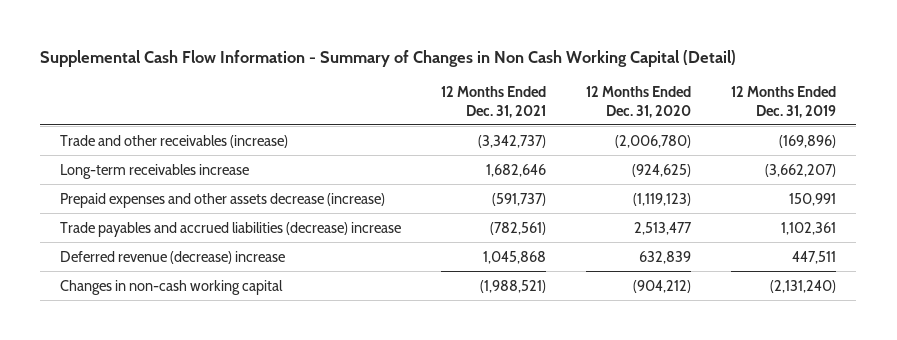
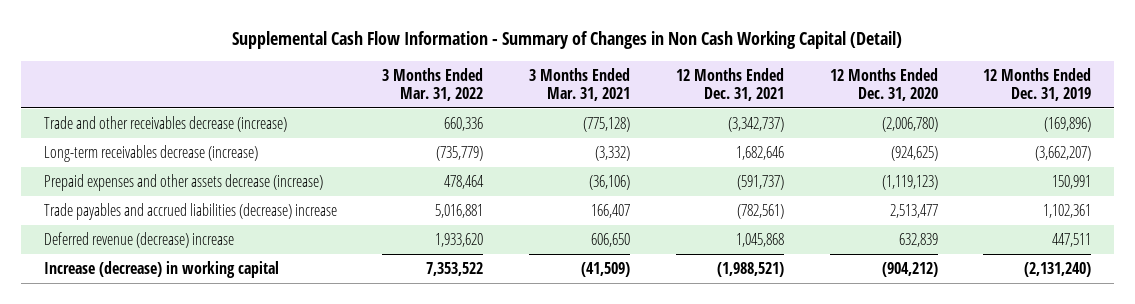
- | 12 Months Ended Dec. 31, 2021 | 12 Months Ended Dec. 31, 2020 | 12 Months Ended Dec. 31, 2019
+ | 3 Months Ended Mar. 31, 2022 | 3 Months Ended Mar. 31, 2021 | 12 Months Ended Dec. 31, 2021 | 12 Months Ended Dec. 31, 2020 | 12 Months Ended Dec. 31, 2019
- Trade and other receivables (increase) | (3,342,737) | (2,006,780) | (169,896)
- Long-term receivables increase | 1,682,646 | (924,625) | (3,662,207)
+ Trade and other receivables decrease (increase) | 660,336 | (775,128) | (3,342,737) | (2,006,780) | (169,896)
+ Long-term receivables decrease (increase) | (735,779) | (3,332) | 1,682,646 | (924,625) | (3,662,207)
- Changes in non-cash working capital | (1,988,521) | (904,212) | (2,131,240)
+ Increase (decrease) in working capital | 7,353,522 | (41,509) | (1,988,521) | (904,212) | (2,131,240)

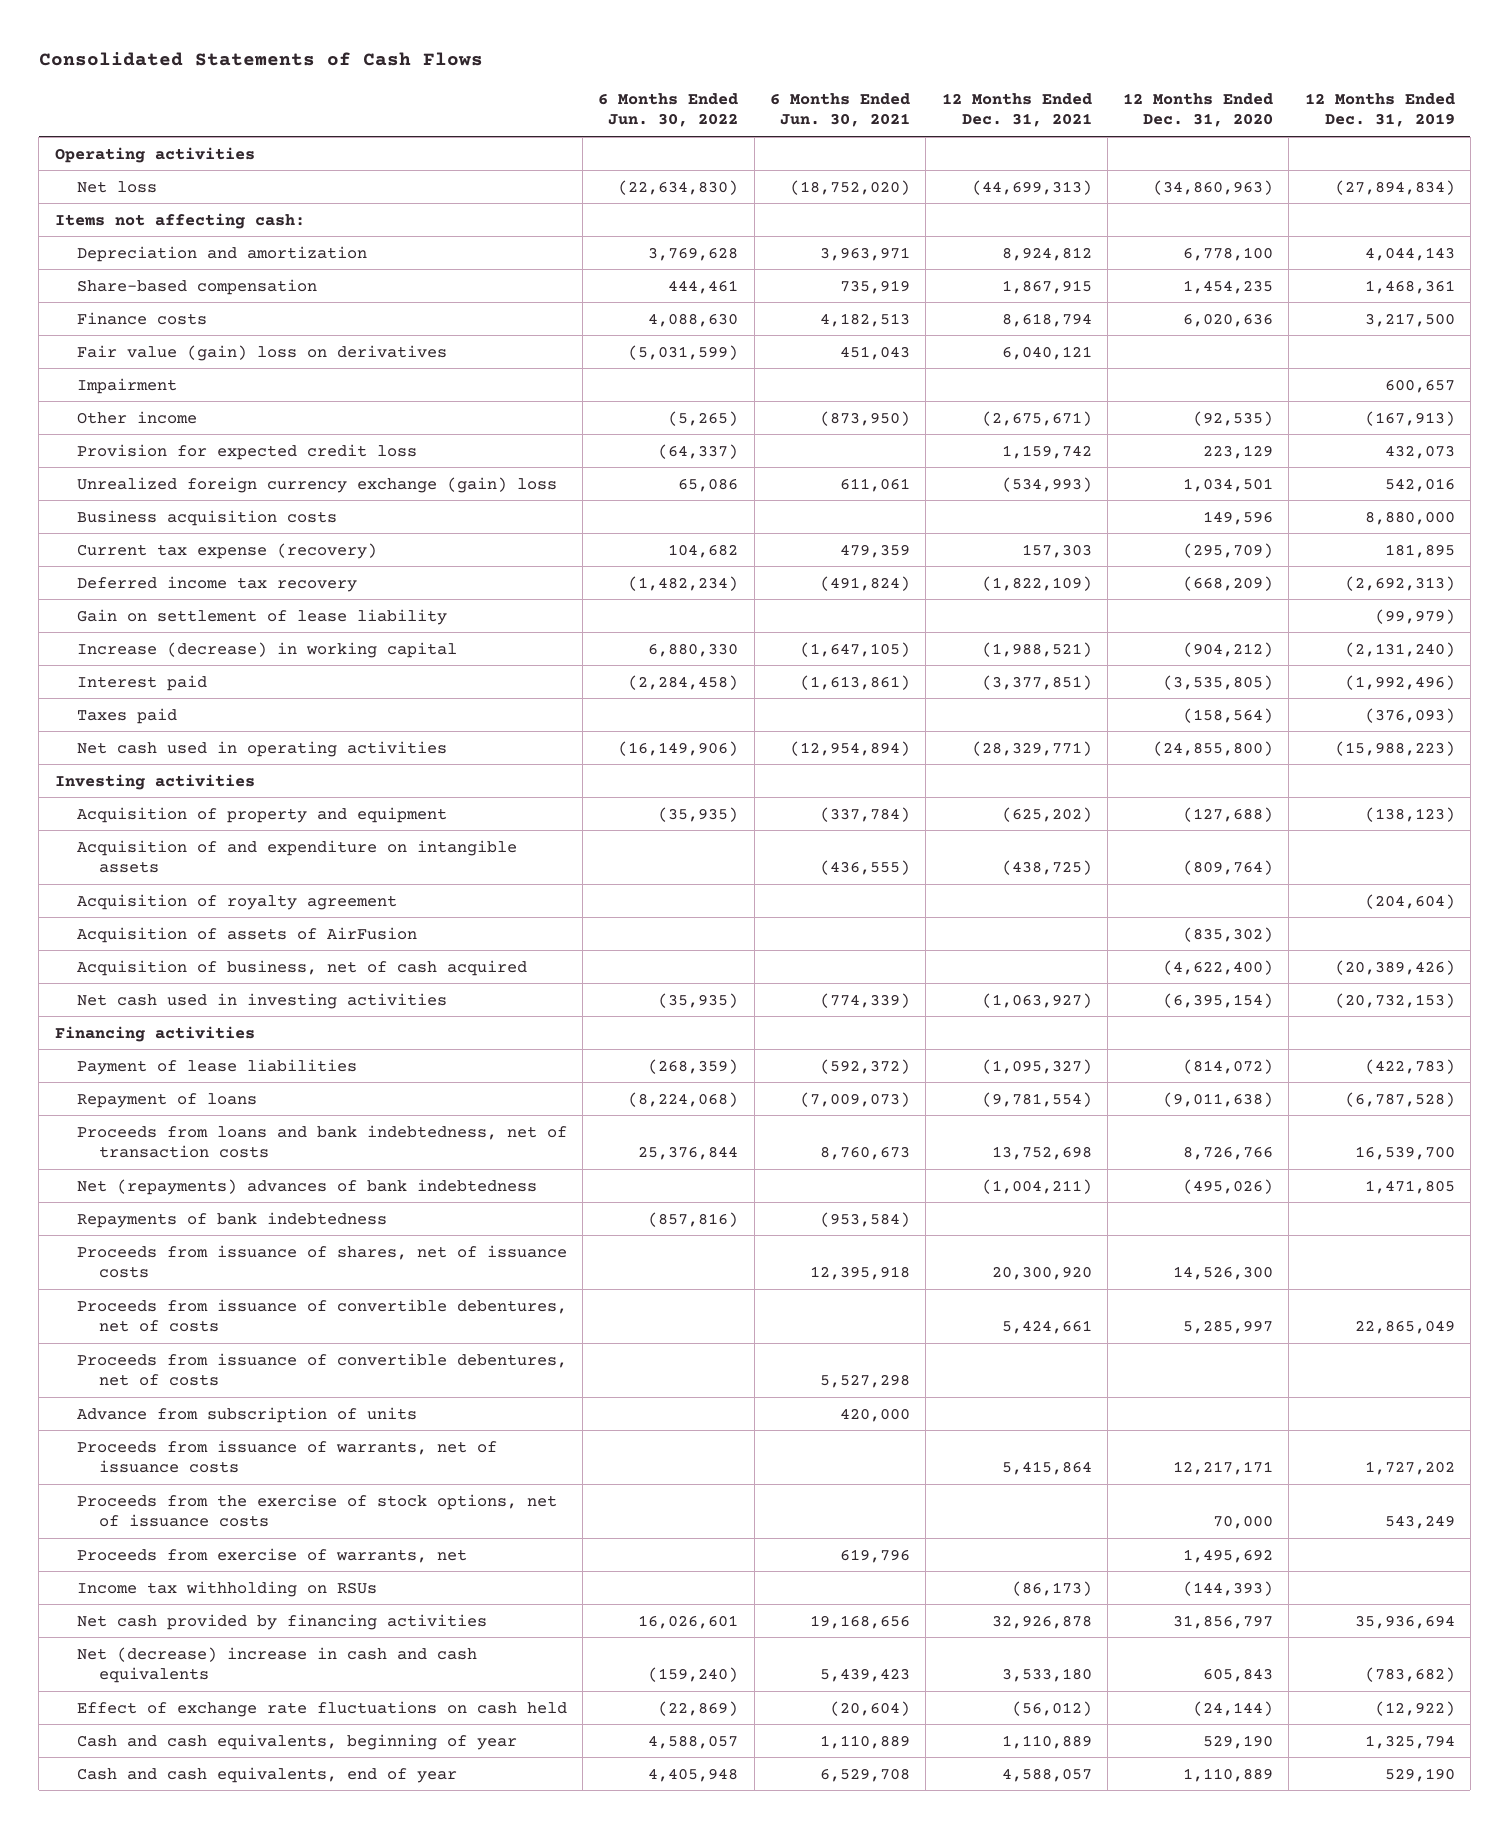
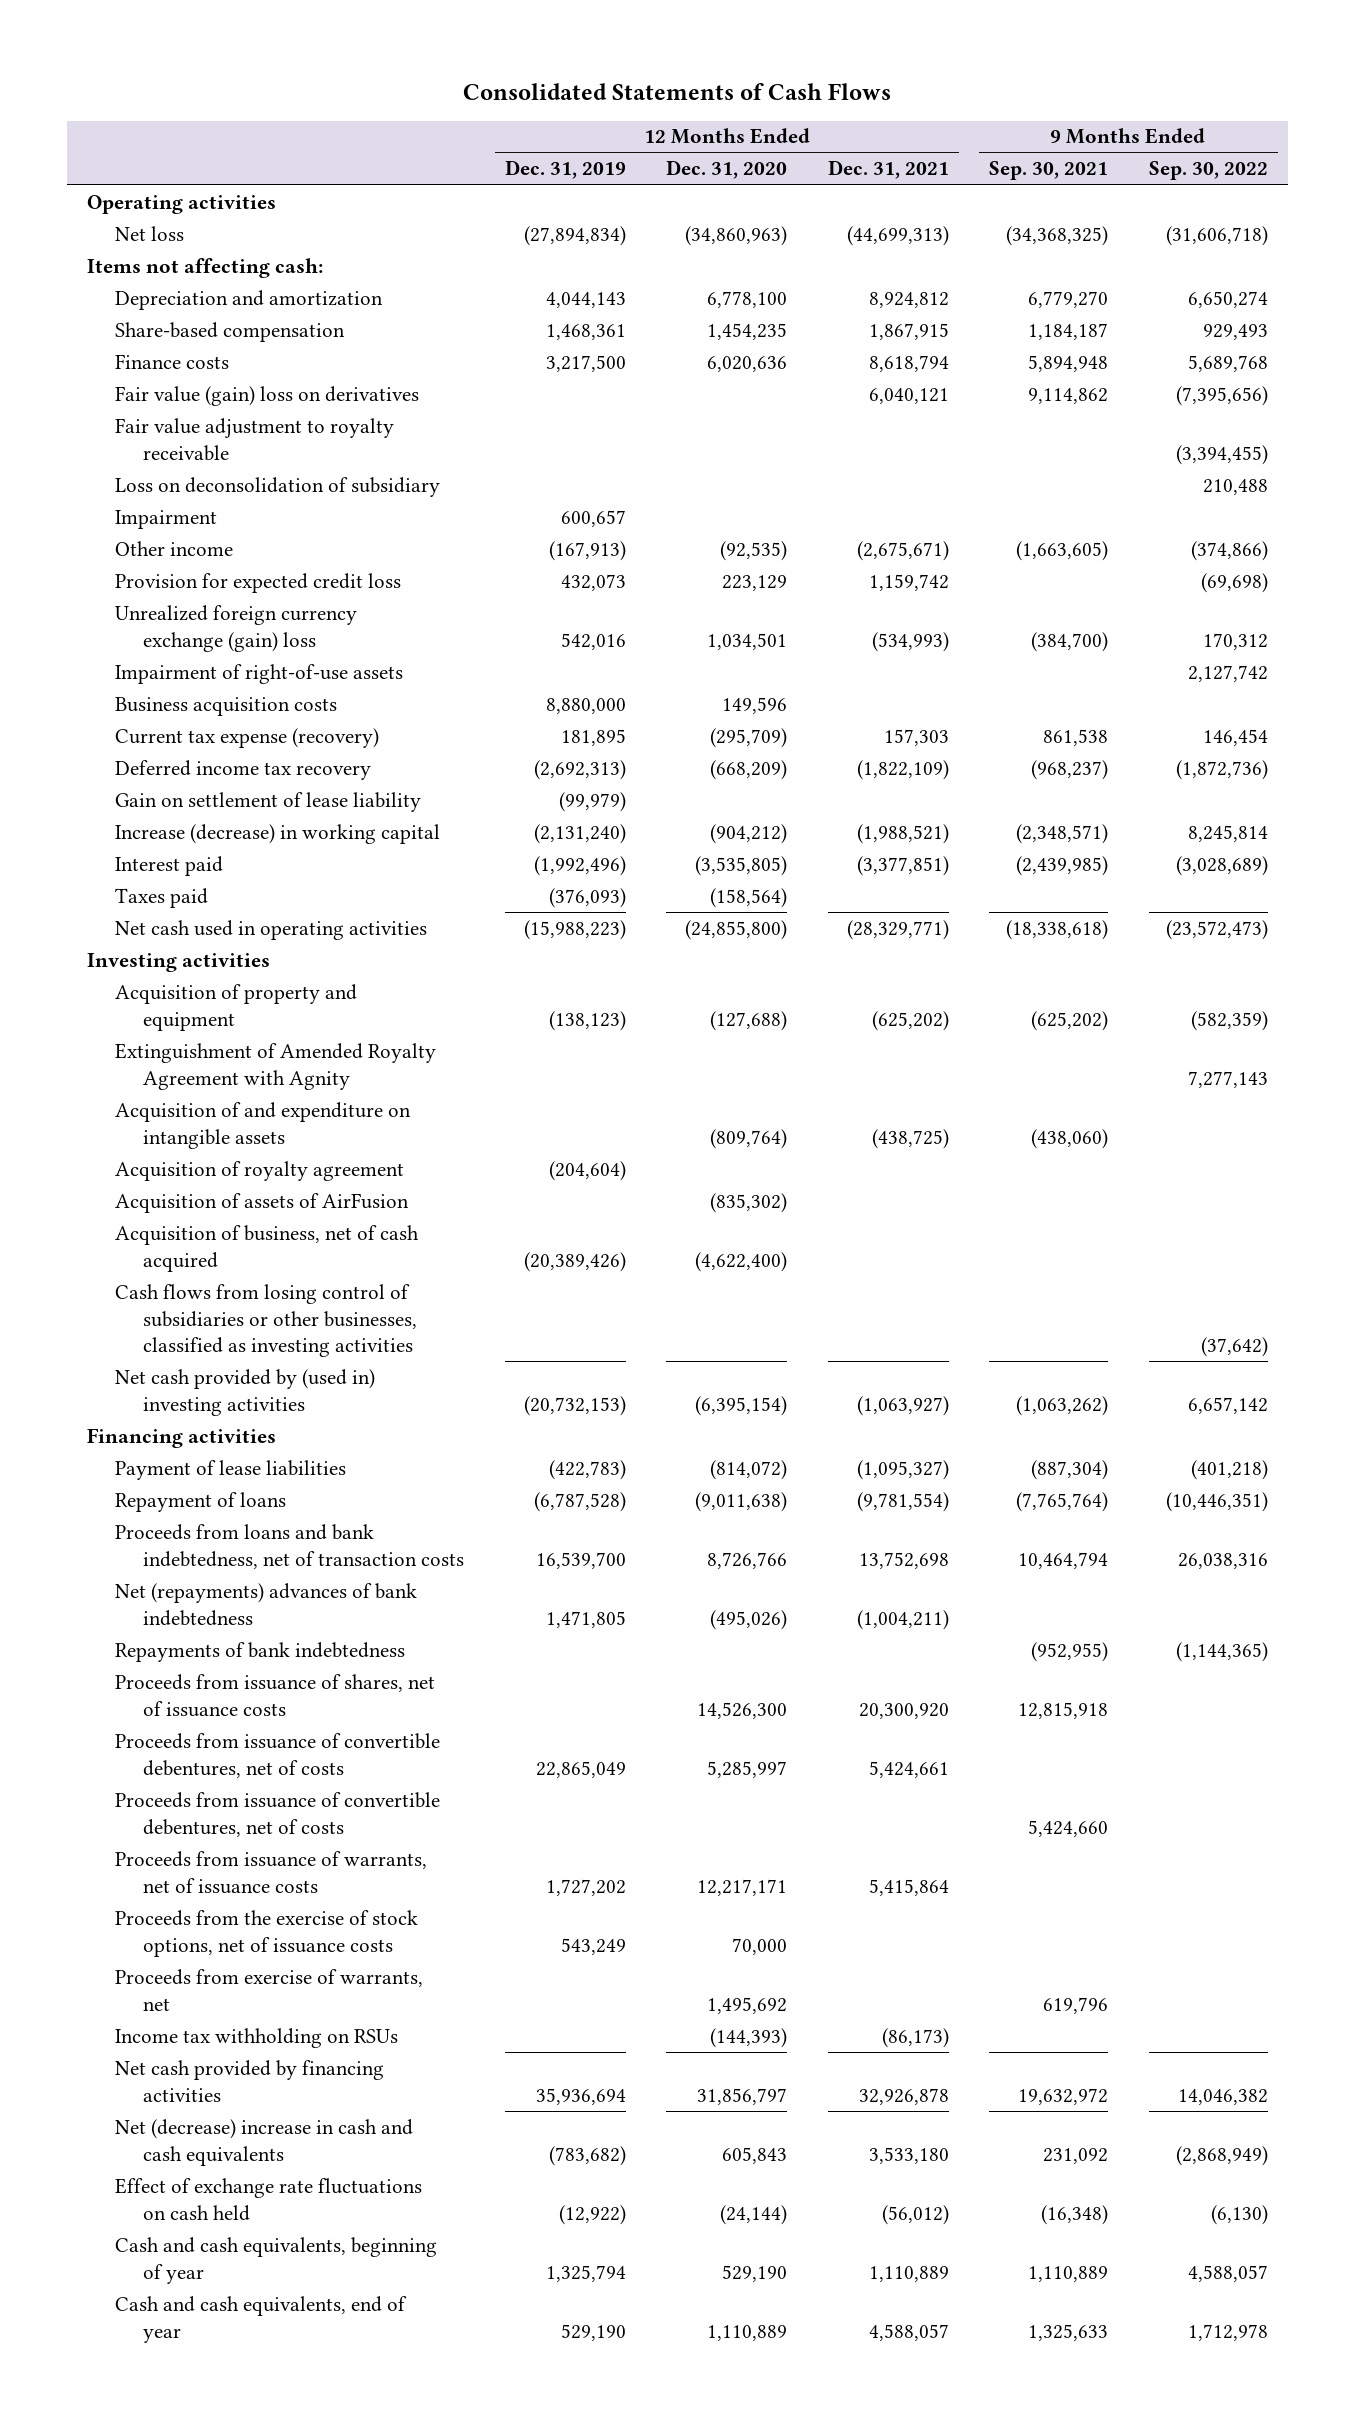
- | 6 Months Ended Jun. 30, 2022 | 6 Months Ended Jun. 30, 2021 | 12 Months Ended Dec. 31, 2021 | 12 Months Ended Dec. 31, 2020 | 12 Months Ended Dec. 31, 2019
+ | 12 Months Ended Dec. 31, 2019 | 12 Months Ended Dec. 31, 2020 | 12 Months Ended Dec. 31, 2021 | 9 Months Ended Sep. 30, 2021 | 9 Months Ended Sep. 30, 2022
+ Fair value adjustment to royalty receivable | | | | | (3,394,455)
+ Loss on deconsolidation of subsidiary | | | | | 210,488
+ Impairment of right-of-use assets | | | | | 2,127,742
+ Extinguishment of Amended Royalty Agreement with Agnity | | | | | 7,277,143
- Net cash used in investing activities | (35,935) | (774,339) | (1,063,927) | (6,395,154) | (20,732,153)
+ Cash flows from losing control of subsidiaries or other businesses, classified as investing activities | | | | | (37,642)
+ Net cash provided by (used in) investing activities | (20,732,153) | (6,395,154) | (1,063,927) | (1,063,262) | 6,657,142
- Advance from subscription of units | | 420,000 | | |

